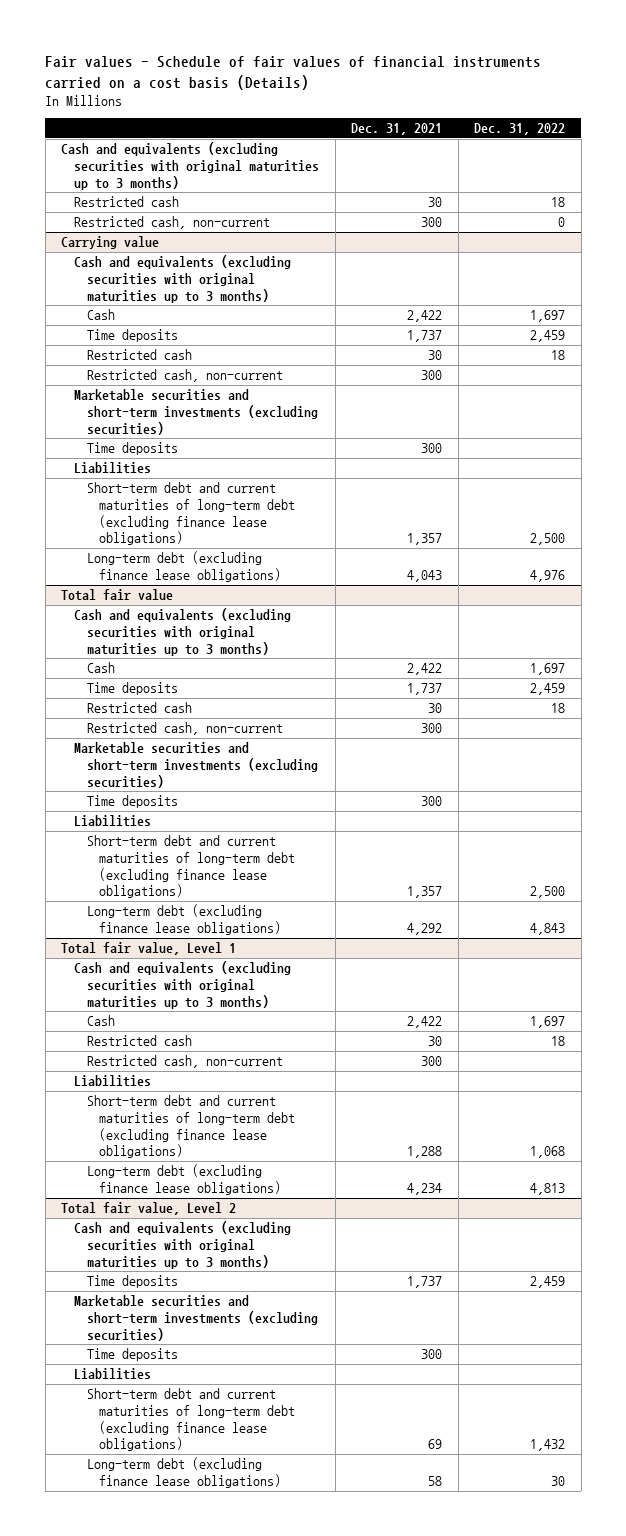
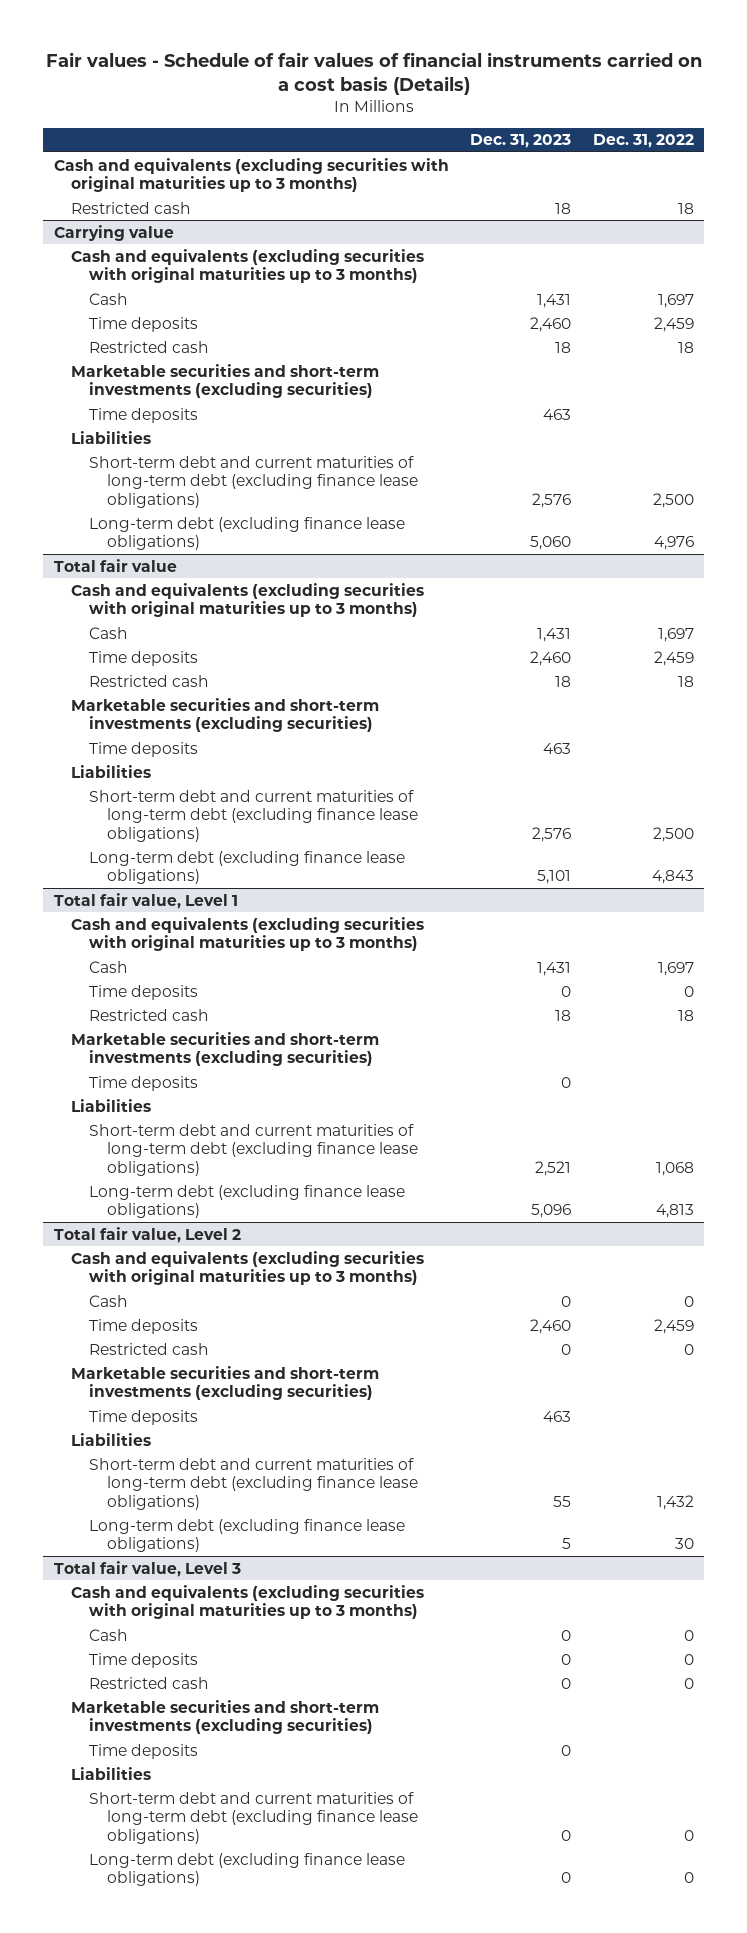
- | Dec. 31, 2021 | Dec. 31, 2022
+ | Dec. 31, 2023 | Dec. 31, 2022
- Restricted cash, non-current | 300 | 0
@ Carrying value
- Restricted cash, non-current | 300 |
@ Total fair value
- Restricted cash, non-current | 300 |
@ Total fair value, Level 1
+ Time deposits | 0 | 0
- Restricted cash, non-current | 300 |
+ Marketable securities and short-term investments (excluding securities)
+ Time deposits | 0 |
@ Total fair value, Level 2
+ Cash | 0 | 0
+ Restricted cash | 0 | 0
+ Total fair value, Level 3
+ Cash and equivalents (excluding securities with original maturities up to 3 months)
+ Cash | 0 | 0
+ Time deposits | 0 | 0
+ Restricted cash | 0 | 0
+ Marketable securities and short-term investments (excluding securities)
+ Time deposits | 0 |
+ Liabilities
+ Short-term debt and current maturities of long-term debt (excluding finance lease obligations) | 0 | 0
+ Long-term debt (excluding finance lease obligations) | 0 | 0

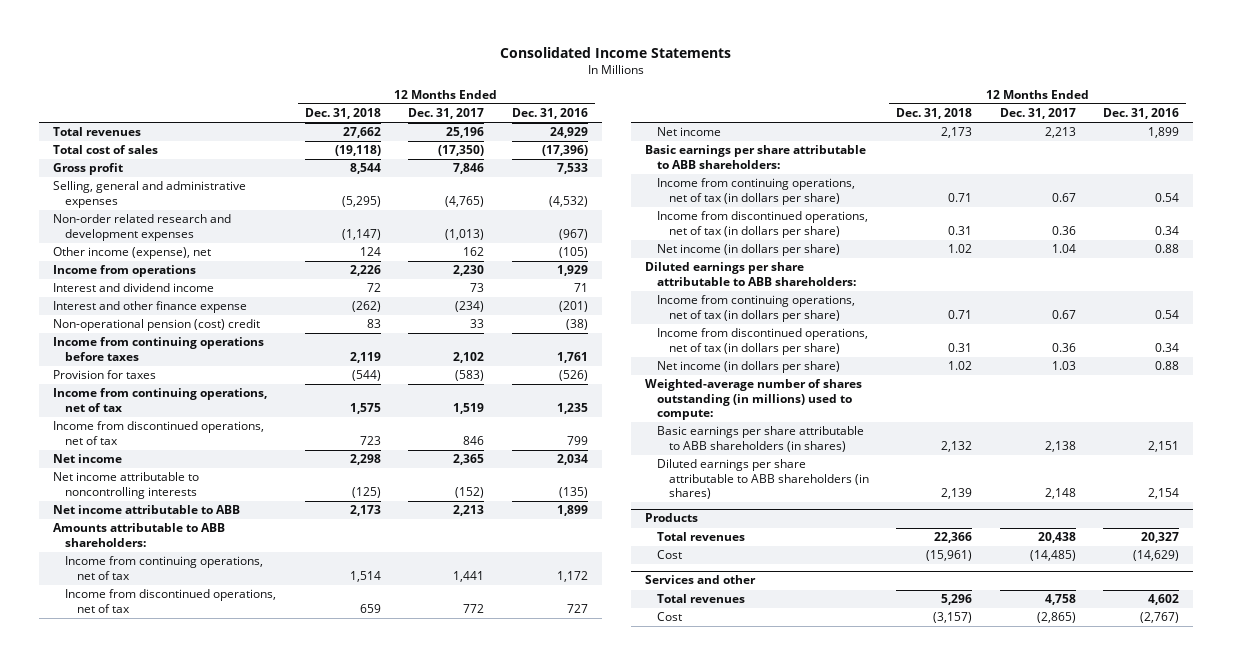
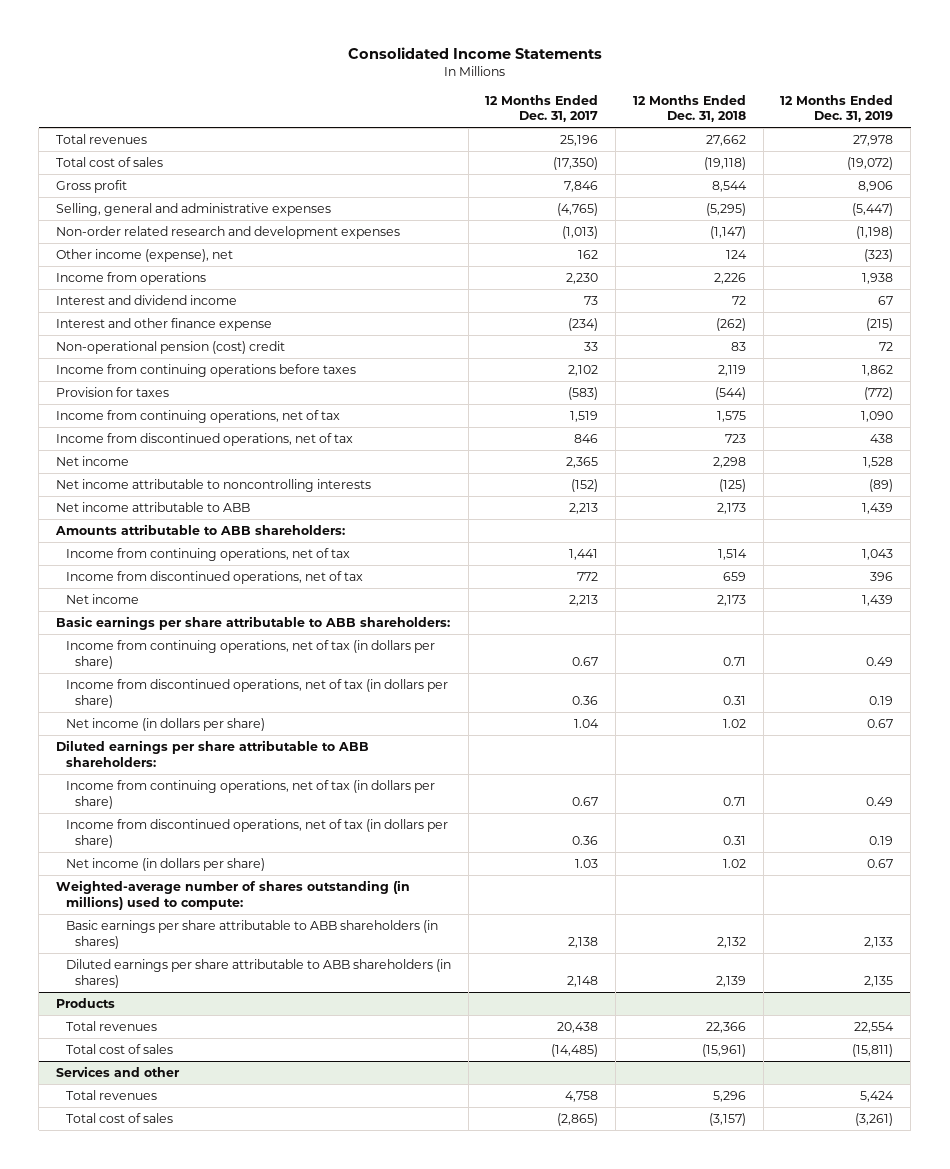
- | 12 Months Ended Dec. 31, 2018 | 12 Months Ended Dec. 31, 2017 | 12 Months Ended Dec. 31, 2016
+ | 12 Months Ended Dec. 31, 2017 | 12 Months Ended Dec. 31, 2018 | 12 Months Ended Dec. 31, 2019
@ Products
- Cost | (15,961) | (14,485) | (14,629)
+ Total cost of sales | (14,485) | (15,961) | (15,811)
@ Services and other
- Cost | (3,157) | (2,865) | (2,767)
+ Total cost of sales | (2,865) | (3,157) | (3,261)

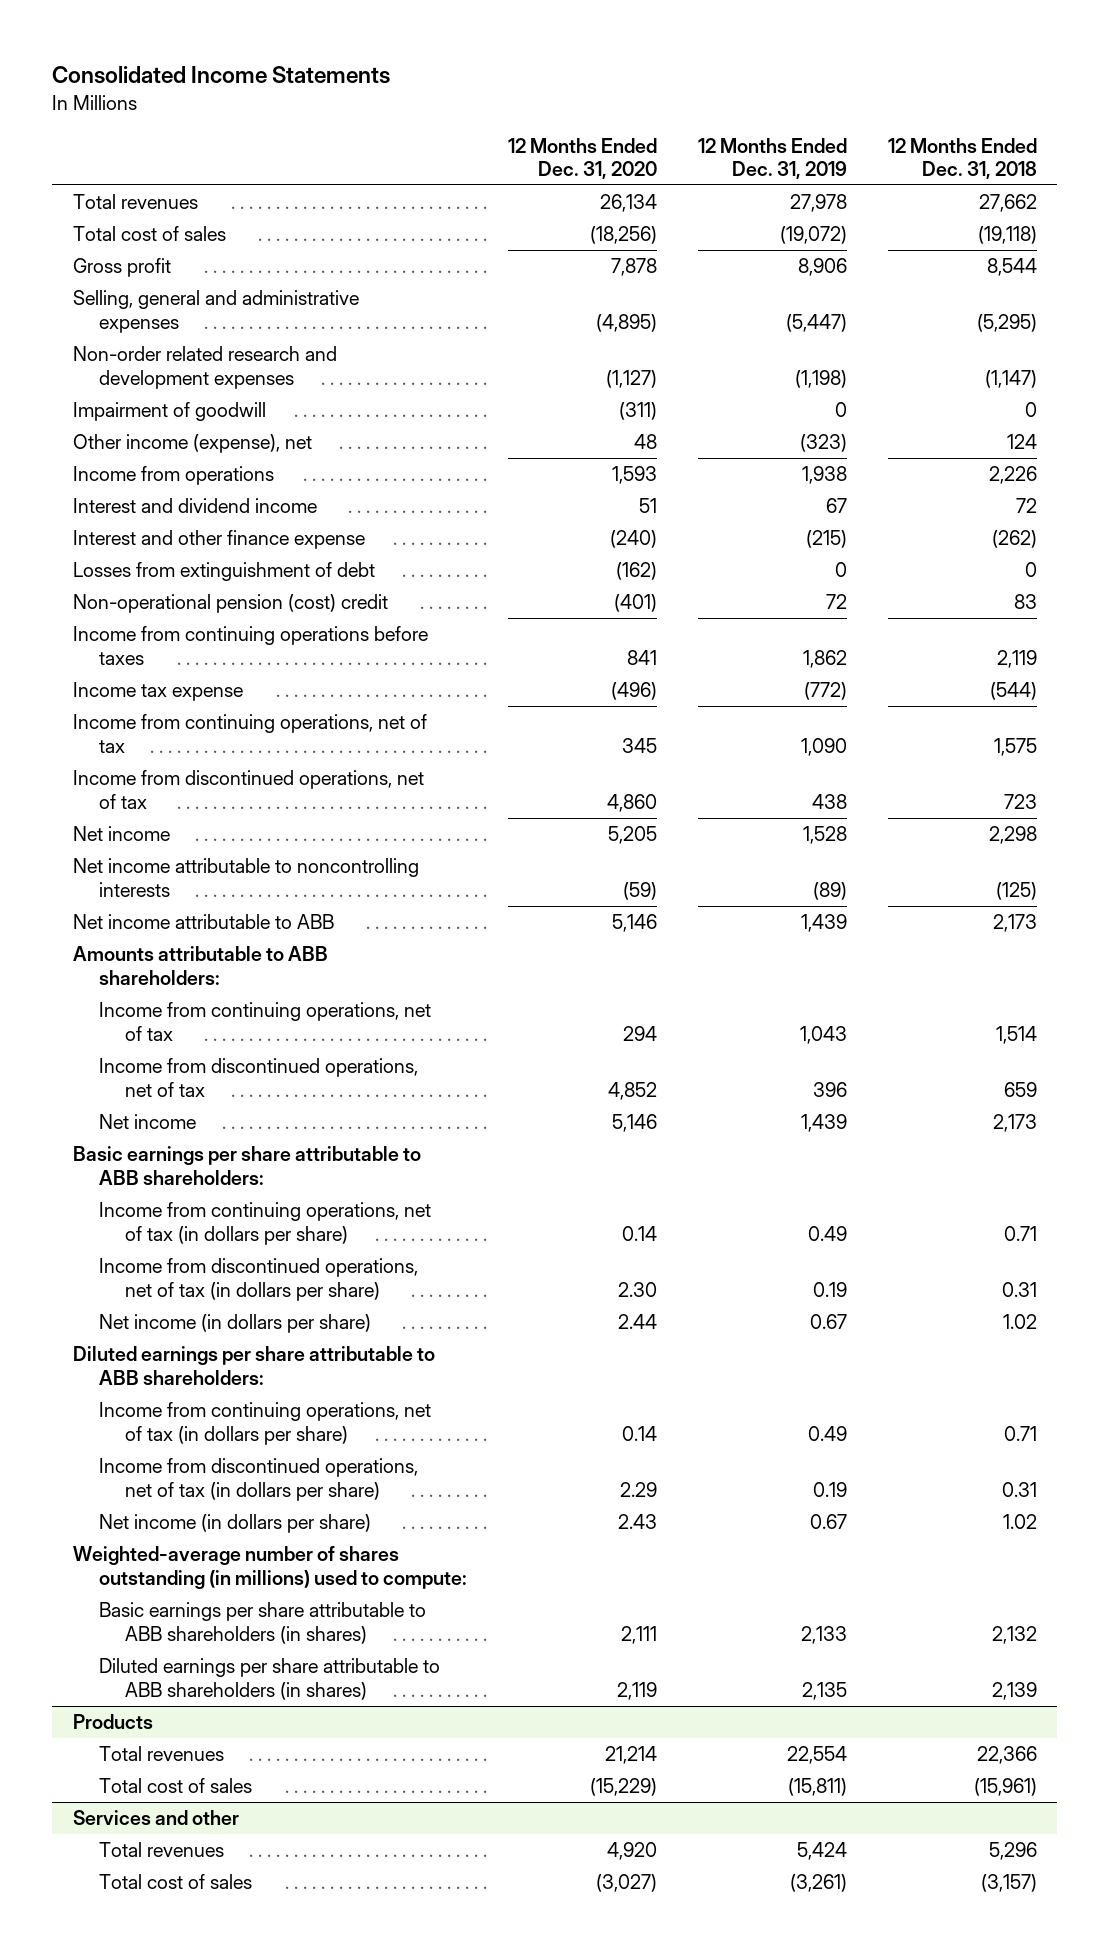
- | 12 Months Ended Dec. 31, 2017 | 12 Months Ended Dec. 31, 2018 | 12 Months Ended Dec. 31, 2019
+ | 12 Months Ended Dec. 31, 2020 | 12 Months Ended Dec. 31, 2019 | 12 Months Ended Dec. 31, 2018
+ Impairment of goodwill | (311) | 0 | 0
+ Losses from extinguishment of debt | (162) | 0 | 0
- Provision for taxes | (583) | (544) | (772)
+ Income tax expense | (496) | (772) | (544)

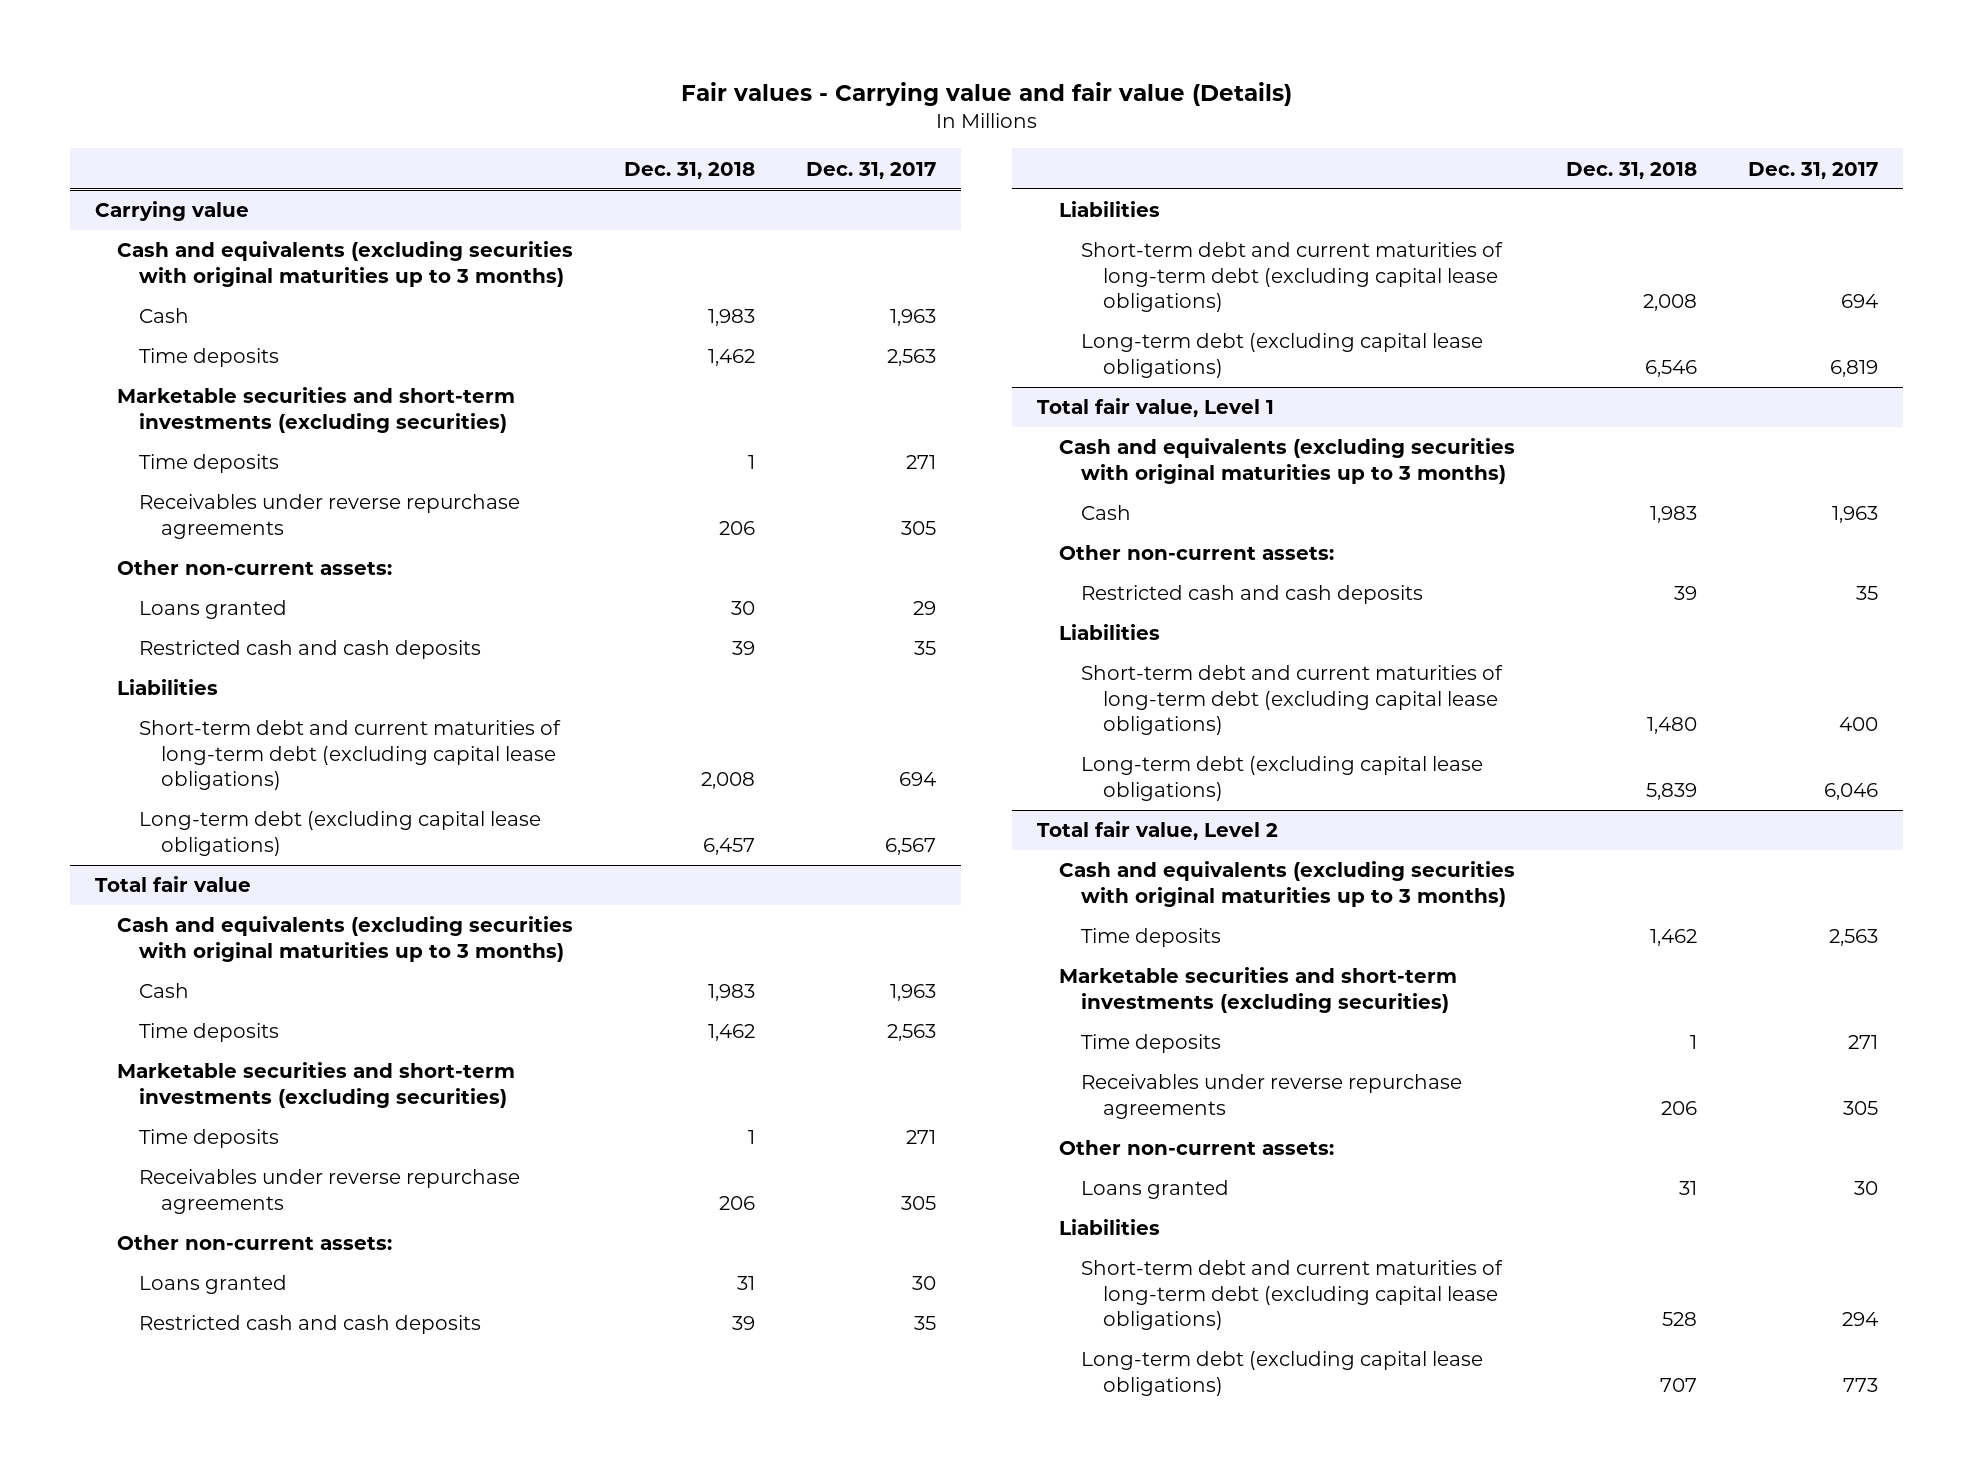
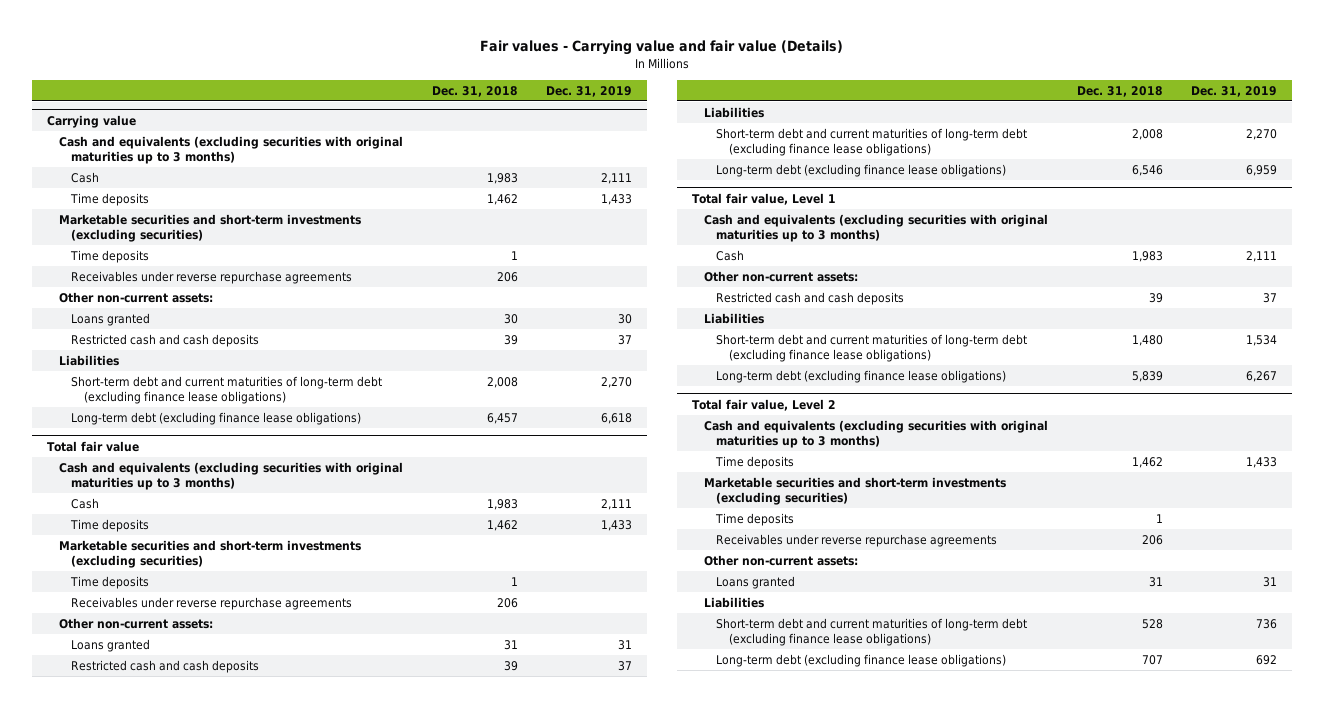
- | Dec. 31, 2018 | Dec. 31, 2017
+ | Dec. 31, 2018 | Dec. 31, 2019
@ Carrying value
- Short-term debt and current maturities of long-term debt (excluding capital lease obligations) | 2,008 | 694
- Long-term debt (excluding capital lease obligations) | 6,457 | 6,567
+ Short-term debt and current maturities of long-term debt (excluding finance lease obligations) | 2,008 | 2,270
+ Long-term debt (excluding finance lease obligations) | 6,457 | 6,618
@ Total fair value
- Short-term debt and current maturities of long-term debt (excluding capital lease obligations) | 2,008 | 694
- Long-term debt (excluding capital lease obligations) | 6,546 | 6,819
+ Short-term debt and current maturities of long-term debt (excluding finance lease obligations) | 2,008 | 2,270
+ Long-term debt (excluding finance lease obligations) | 6,546 | 6,959
@ Total fair value, Level 1
- Short-term debt and current maturities of long-term debt (excluding capital lease obligations) | 1,480 | 400
- Long-term debt (excluding capital lease obligations) | 5,839 | 6,046
+ Short-term debt and current maturities of long-term debt (excluding finance lease obligations) | 1,480 | 1,534
+ Long-term debt (excluding finance lease obligations) | 5,839 | 6,267
@ Total fair value, Level 2
- Short-term debt and current maturities of long-term debt (excluding capital lease obligations) | 528 | 294
- Long-term debt (excluding capital lease obligations) | 707 | 773
+ Short-term debt and current maturities of long-term debt (excluding finance lease obligations) | 528 | 736
+ Long-term debt (excluding finance lease obligations) | 707 | 692

